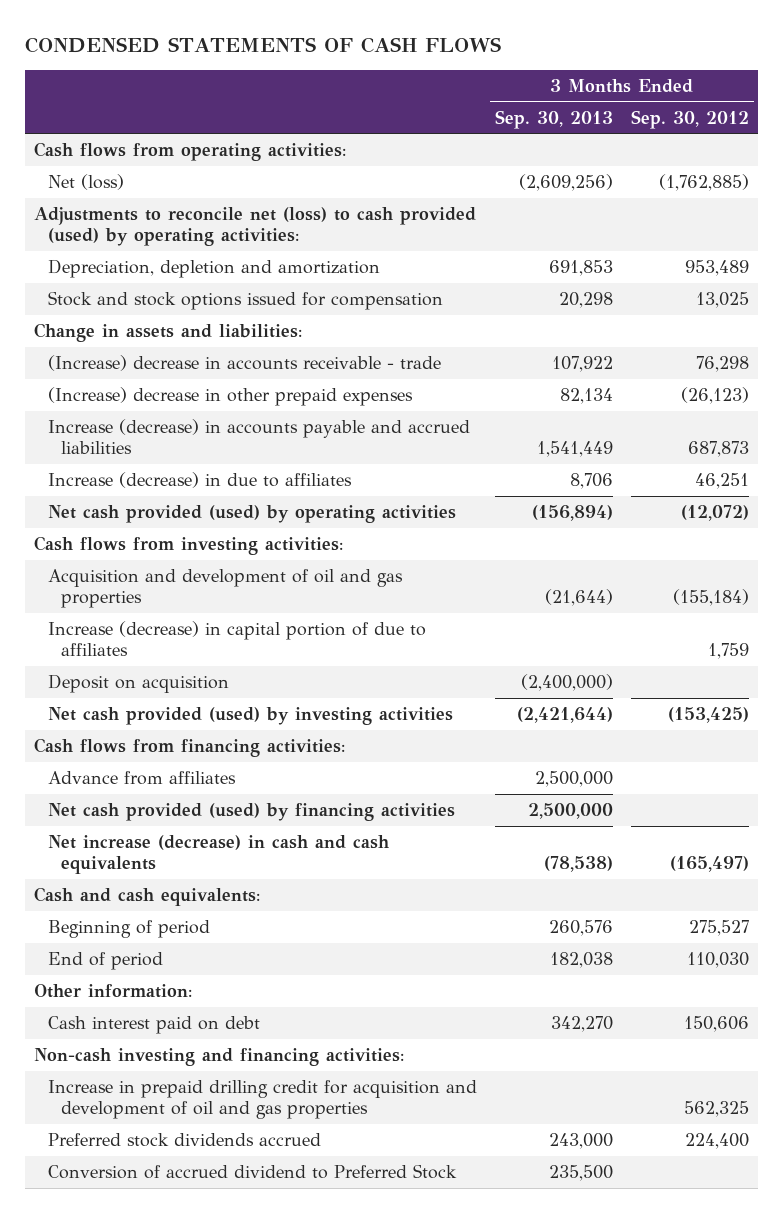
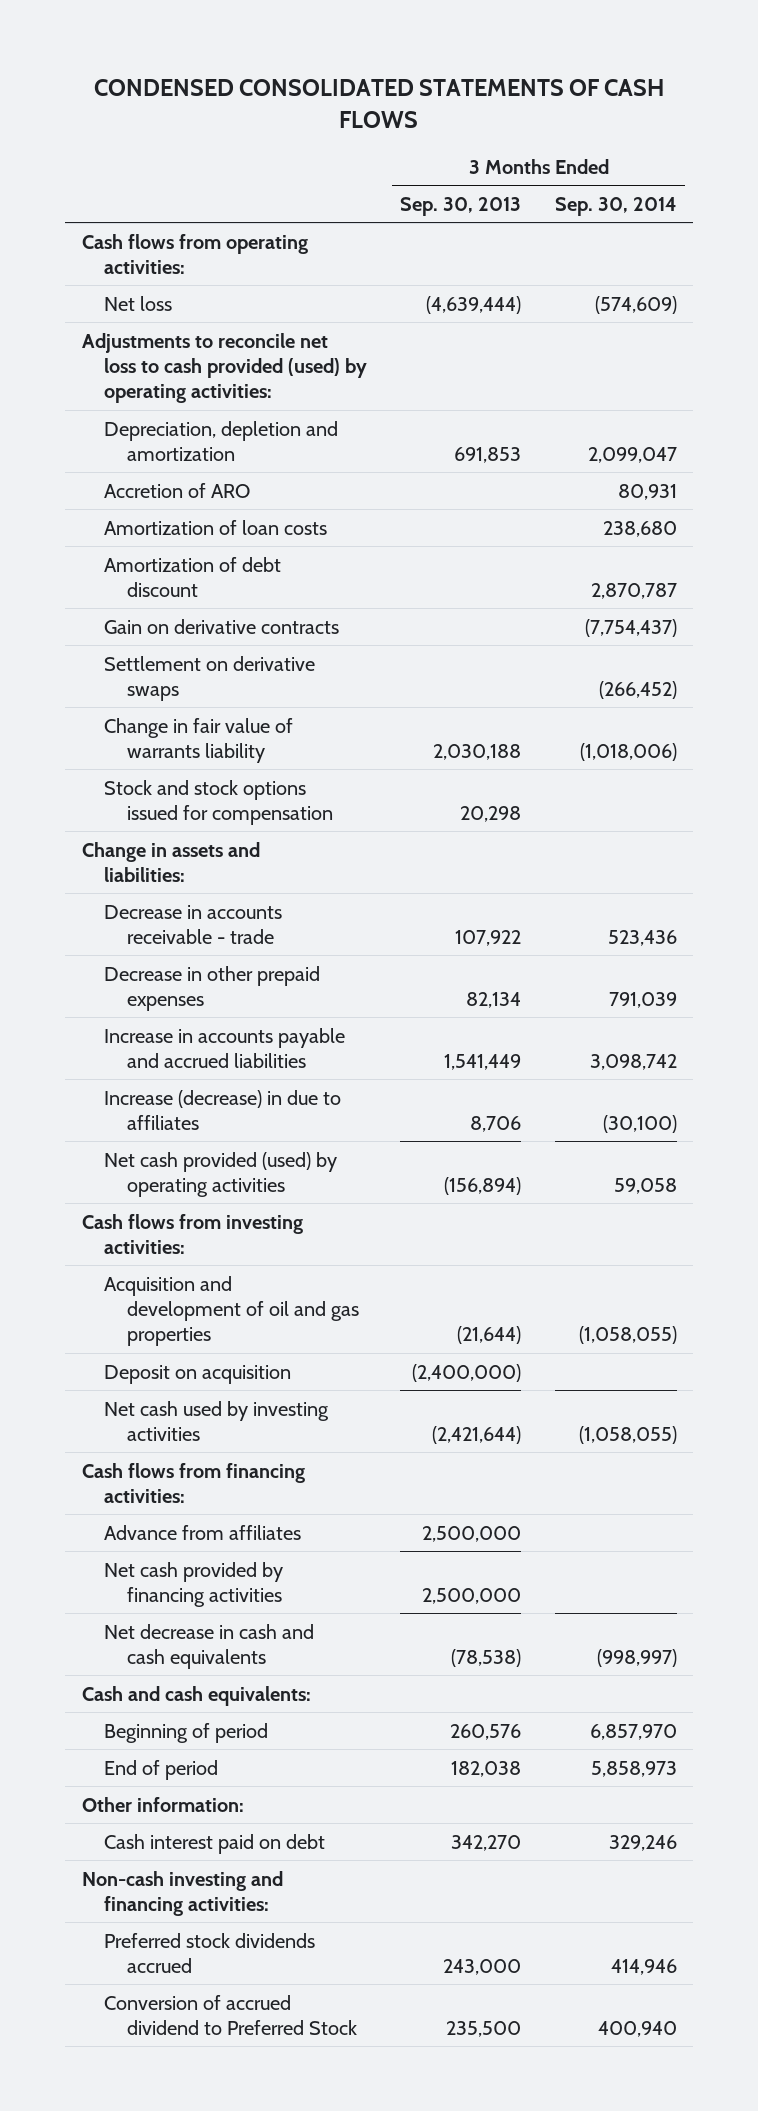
- CONDENSED STATEMENTS OF CASH FLOWS
+ CONDENSED CONSOLIDATED STATEMENTS OF CASH FLOWS
- | 3 Months Ended Sep. 30, 2013 | 3 Months Ended Sep. 30, 2012
+ | 3 Months Ended Sep. 30, 2013 | 3 Months Ended Sep. 30, 2014
- Net (loss) | (2,609,256) | (1,762,885)
- Adjustments to reconcile net (loss) to cash provided (used) by operating activities:
+ Net loss | (4,639,444) | (574,609)
+ Adjustments to reconcile net loss to cash provided (used) by operating activities:
+ Accretion of ARO | | 80,931
+ Amortization of loan costs | | 238,680
+ Amortization of debt discount | | 2,870,787
+ Gain on derivative contracts | | (7,754,437)
+ Settlement on derivative swaps | | (266,452)
+ Change in fair value of warrants liability | 2,030,188 | (1,018,006)
- (Increase) decrease in accounts receivable - trade | 107,922 | 76,298
- (Increase) decrease in other prepaid expenses | 82,134 | (26,123)
- Increase (decrease) in accounts payable and accrued liabilities | 1,541,449 | 687,873
+ Decrease in accounts receivable - trade | 107,922 | 523,436
+ Decrease in other prepaid expenses | 82,134 | 791,039
+ Increase in accounts payable and accrued liabilities | 1,541,449 | 3,098,742
- Increase (decrease) in capital portion of due to affiliates | | 1,759
- Net cash provided (used) by investing activities | (2,421,644) | (153,425)
+ Net cash used by investing activities | (2,421,644) | (1,058,055)
- Net cash provided (used) by financing activities | 2,500,000 |
- Net increase (decrease) in cash and cash equivalents | (78,538) | (165,497)
+ Net cash provided by financing activities | 2,500,000 |
+ Net decrease in cash and cash equivalents | (78,538) | (998,997)
- Increase in prepaid drilling credit for acquisition and development of oil and gas properties | | 562,325

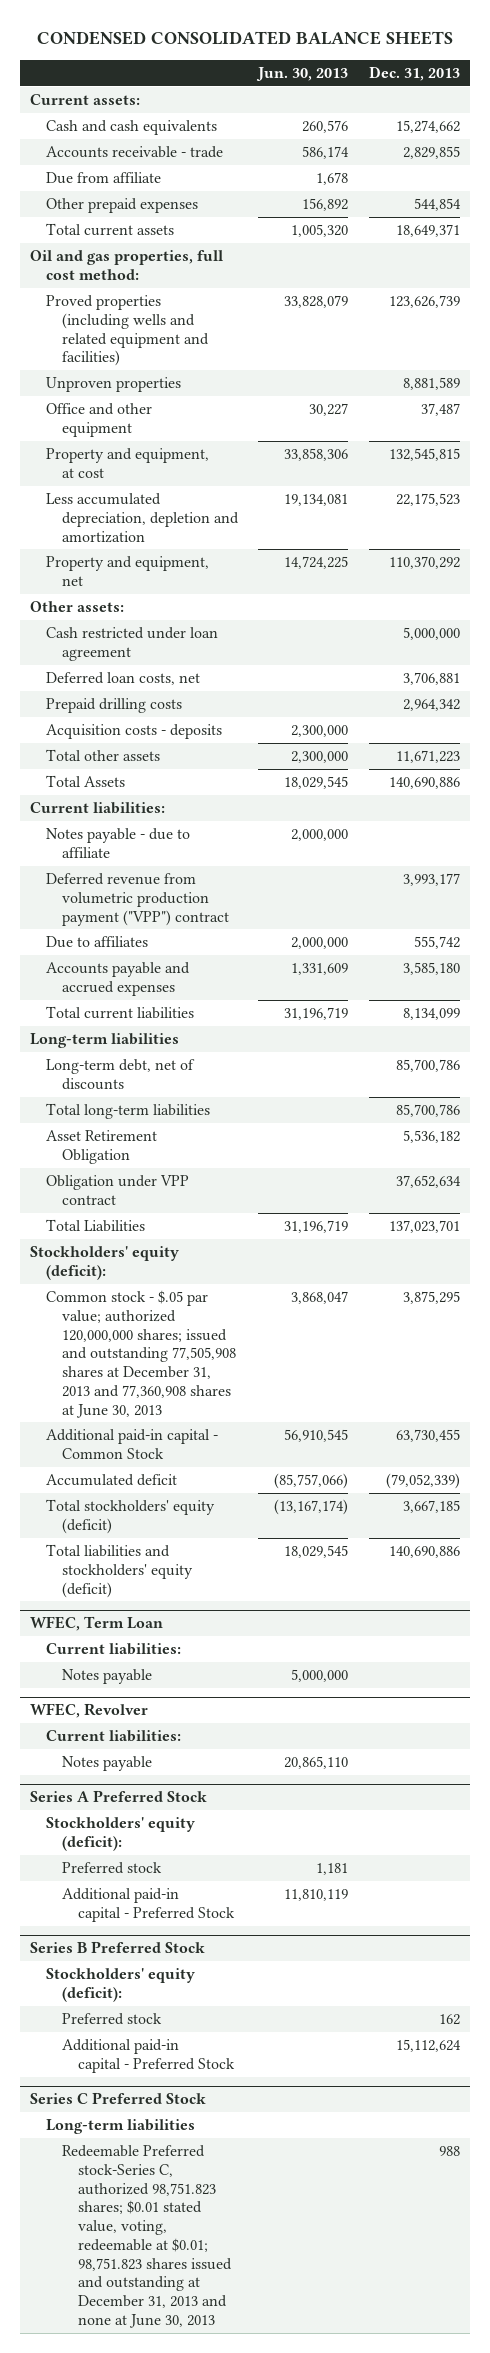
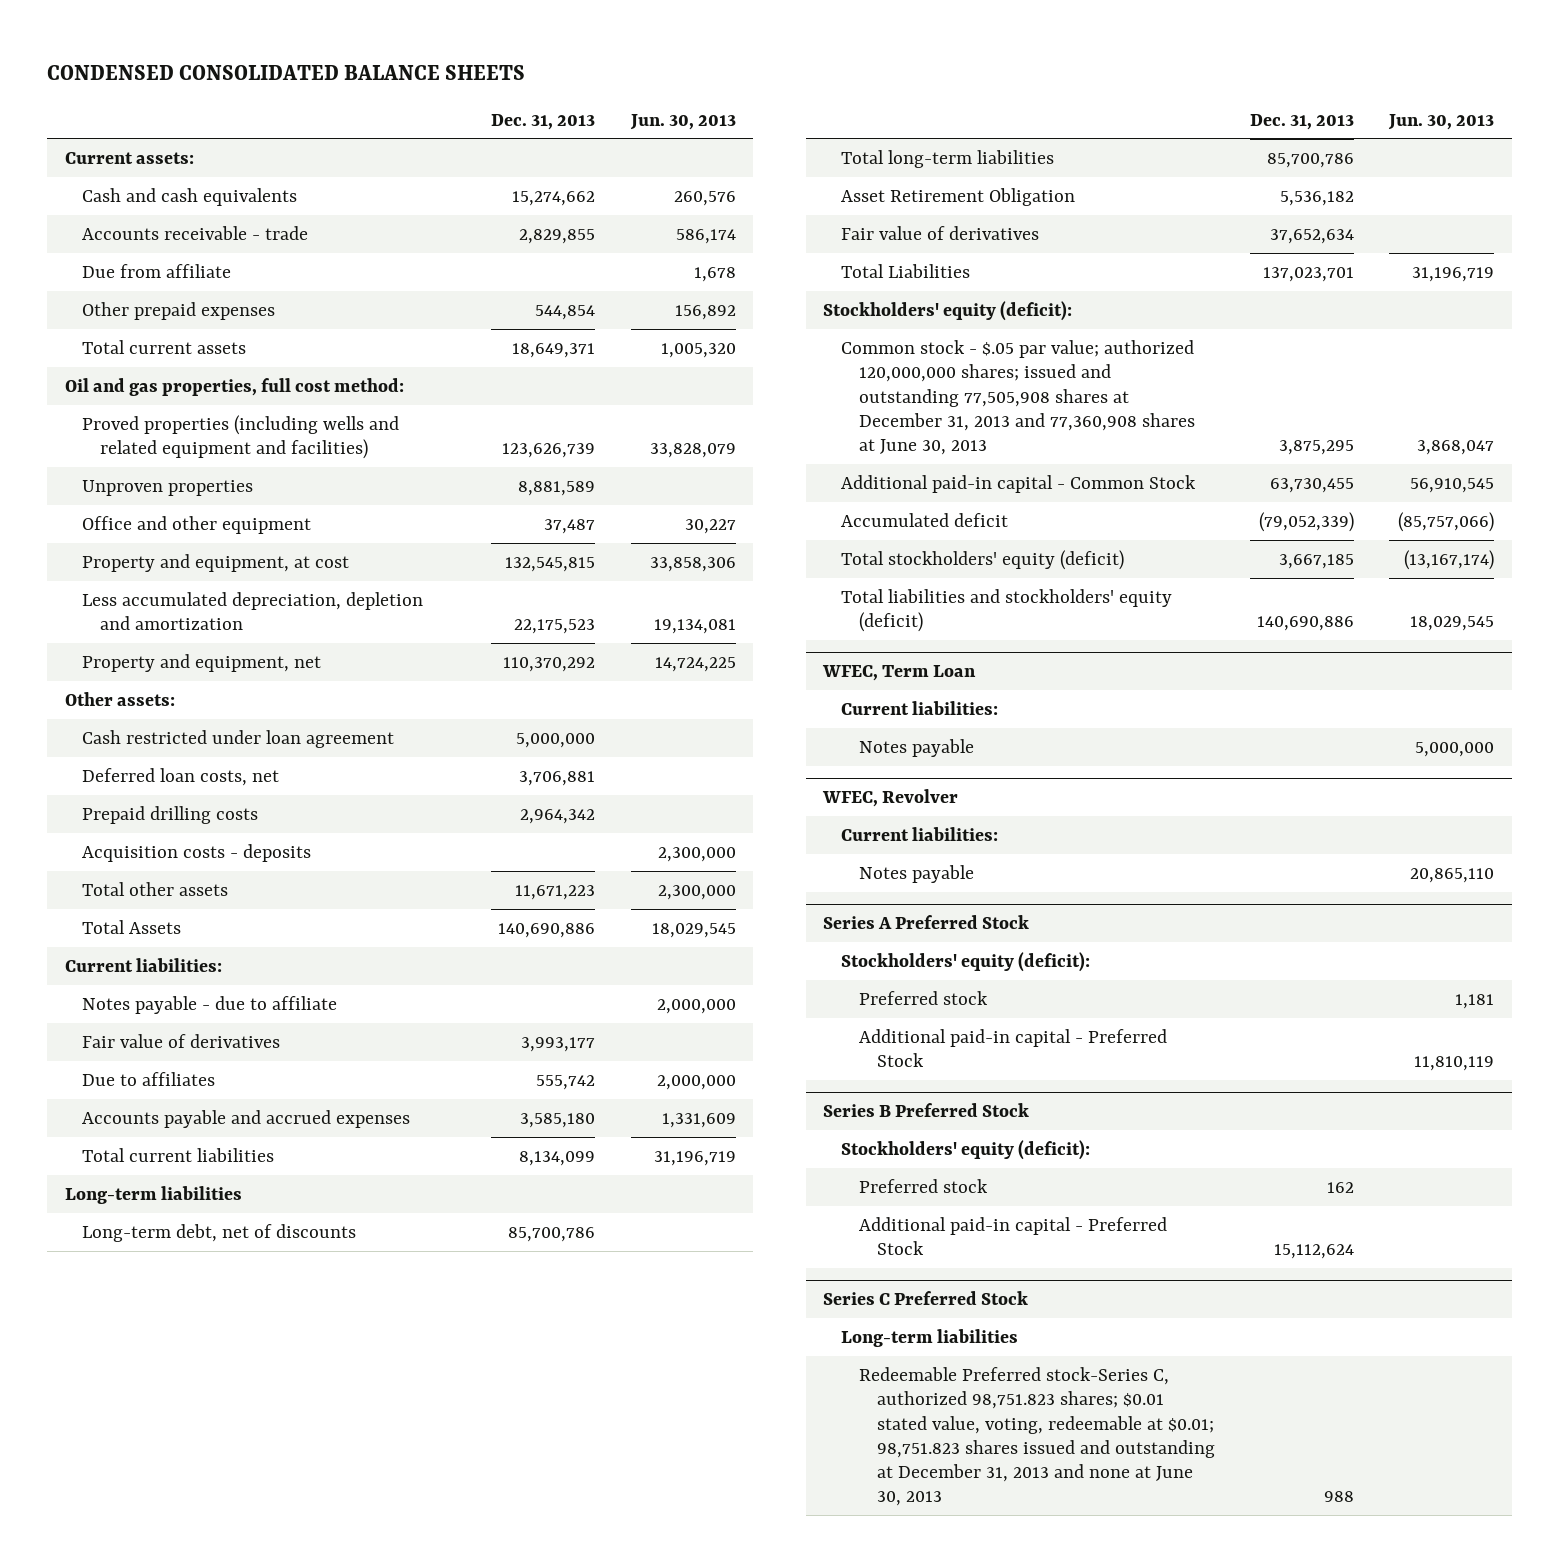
- | Jun. 30, 2013 | Dec. 31, 2013
+ | Dec. 31, 2013 | Jun. 30, 2013
- Deferred revenue from volumetric production payment ("VPP") contract | | 3,993,177
+ Fair value of derivatives | 3,993,177 |
- Obligation under VPP contract | | 37,652,634
+ Fair value of derivatives | 37,652,634 |

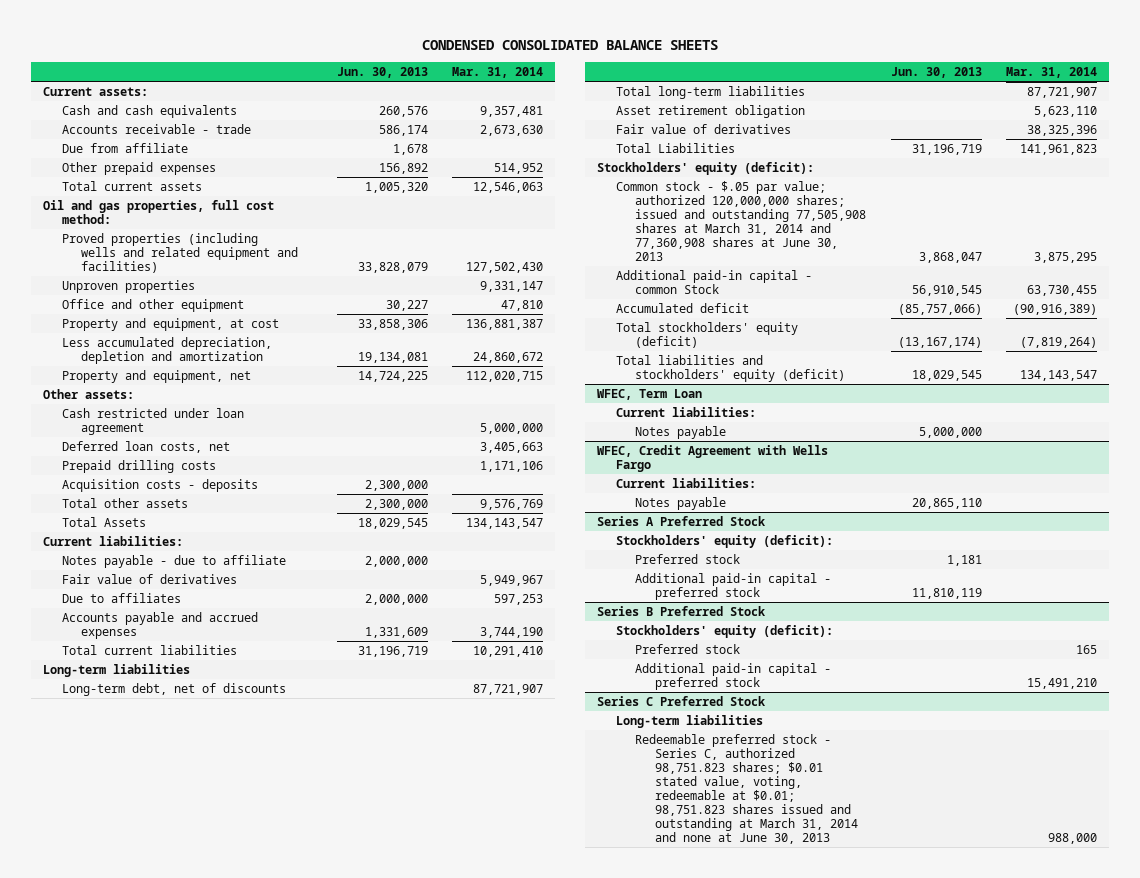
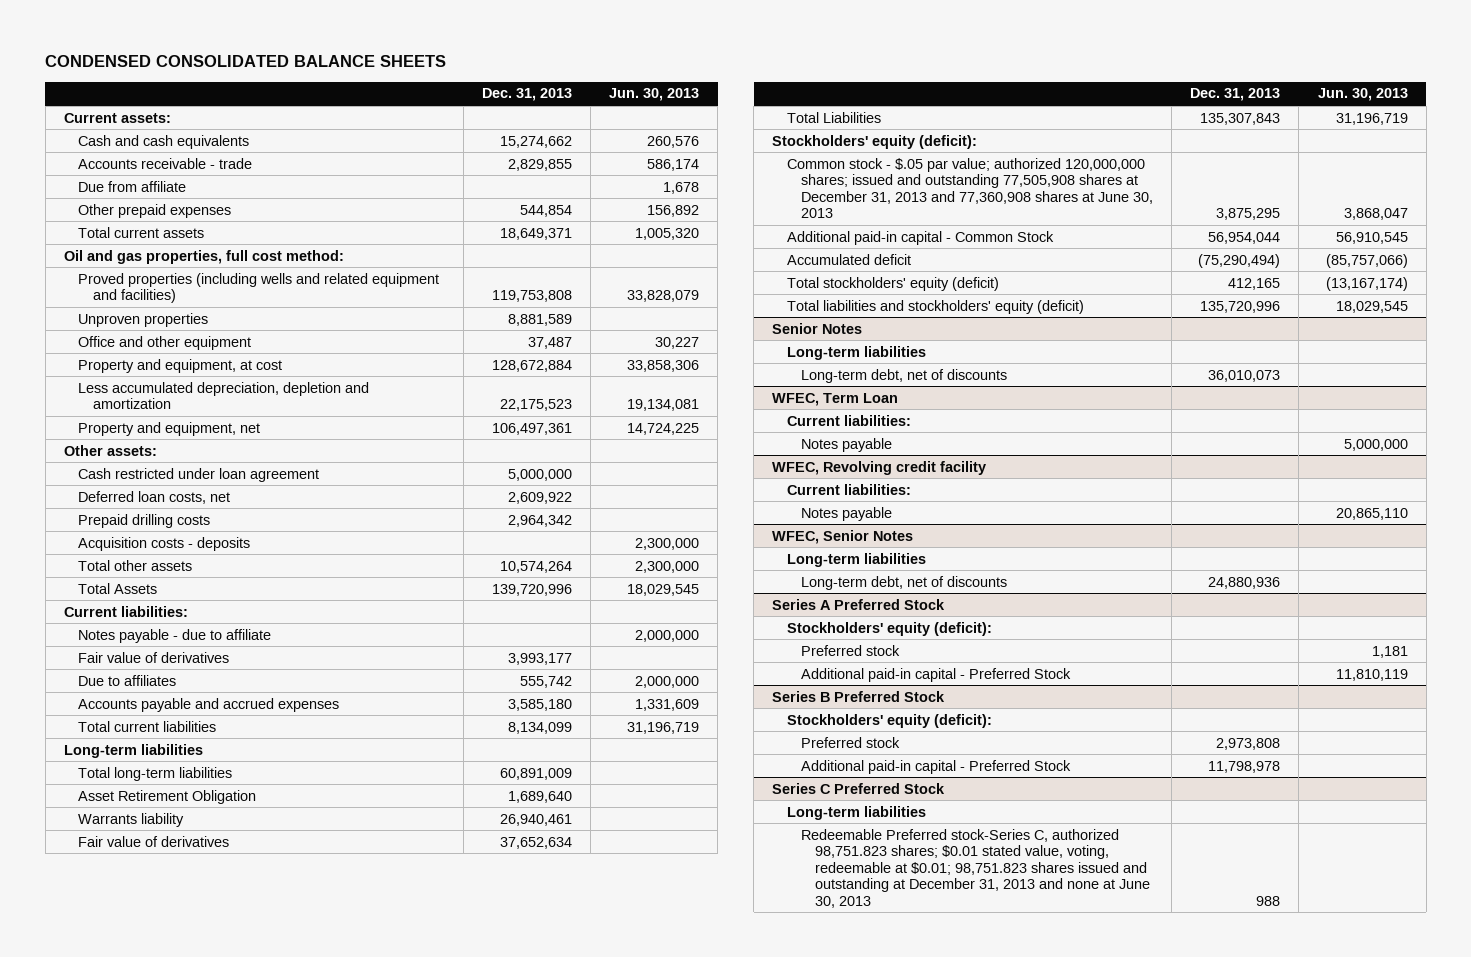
- | Jun. 30, 2013 | Mar. 31, 2014
+ | Dec. 31, 2013 | Jun. 30, 2013
- Long-term debt, net of discounts | | 87,721,907
- Asset retirement obligation | | 5,623,110
+ Asset Retirement Obligation | 1,689,640 |
+ Warrants liability | 26,940,461 |
- Common stock - $.05 par value; authorized 120,000,000 shares; issued and outstanding 77,505,908 shares at March 31, 2014 and 77,360,908 shares at June 30, 2013 | 3,868,047 | 3,875,295
- Additional paid-in capital - common Stock | 56,910,545 | 63,730,455
+ Common stock - $.05 par value; authorized 120,000,000 shares; issued and outstanding 77,505,908 shares at December 31, 2013 and 77,360,908 shares at June 30, 2013 | 3,875,295 | 3,868,047
+ Additional paid-in capital - Common Stock | 56,954,044 | 56,910,545
+ Senior Notes
+ Long-term liabilities
+ Long-term debt, net of discounts | 36,010,073 |
- WFEC, Credit Agreement with Wells Fargo
+ WFEC, Revolving credit facility
+ WFEC, Senior Notes
+ Long-term liabilities
+ Long-term debt, net of discounts | 24,880,936 |
@ Series A Preferred Stock
- Additional paid-in capital - preferred stock | 11,810,119 |
+ Additional paid-in capital - Preferred Stock | | 11,810,119
@ Series B Preferred Stock
- Additional paid-in capital - preferred stock | | 15,491,210
+ Additional paid-in capital - Preferred Stock | 11,798,978 |
@ Series C Preferred Stock
- Redeemable preferred stock - Series C, authorized 98,751.823 shares; $0.01 stated value, voting, redeemable at $0.01; 98,751.823 shares issued and outstanding at March 31, 2014 and none at June 30, 2013 | | 988,000
+ Redeemable Preferred stock-Series C, authorized 98,751.823 shares; $0.01 stated value, voting, redeemable at $0.01; 98,751.823 shares issued and outstanding at December 31, 2013 and none at June 30, 2013 | 988 |

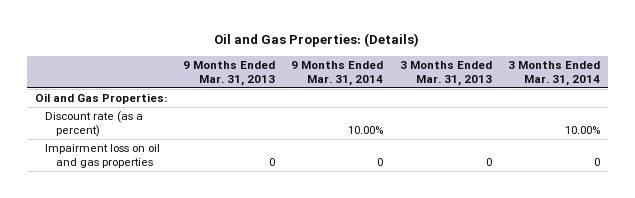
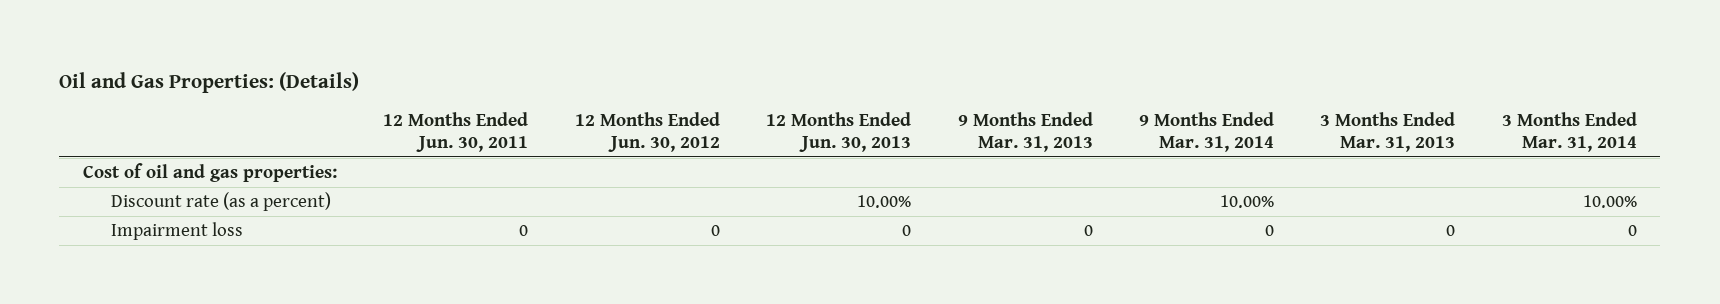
- | 9 Months Ended Mar. 31, 2013 | 9 Months Ended Mar. 31, 2014 | 3 Months Ended Mar. 31, 2013 | 3 Months Ended Mar. 31, 2014
+ | 12 Months Ended Jun. 30, 2011 | 12 Months Ended Jun. 30, 2012 | 12 Months Ended Jun. 30, 2013 | 9 Months Ended Mar. 31, 2013 | 9 Months Ended Mar. 31, 2014 | 3 Months Ended Mar. 31, 2013 | 3 Months Ended Mar. 31, 2014
- Oil and Gas Properties:
+ Cost of oil and gas properties:
- Impairment loss on oil and gas properties | 0 | 0 | 0 | 0
+ Impairment loss | 0 | 0 | 0 | 0 | 0 | 0 | 0

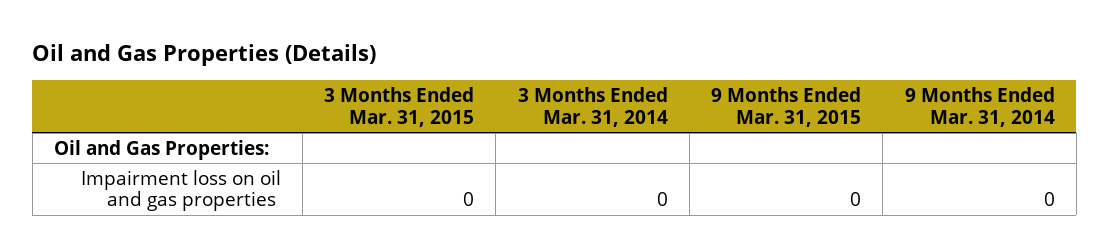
- Oil and Gas Properties: (Details)
+ Oil and Gas Properties (Details)
- | 12 Months Ended Jun. 30, 2011 | 12 Months Ended Jun. 30, 2012 | 12 Months Ended Jun. 30, 2013 | 9 Months Ended Mar. 31, 2013 | 9 Months Ended Mar. 31, 2014 | 3 Months Ended Mar. 31, 2013 | 3 Months Ended Mar. 31, 2014
+ | 3 Months Ended Mar. 31, 2015 | 3 Months Ended Mar. 31, 2014 | 9 Months Ended Mar. 31, 2015 | 9 Months Ended Mar. 31, 2014
- Cost of oil and gas properties:
- Discount rate (as a percent) | | | 10.00% | | 10.00% | | 10.00%
- Impairment loss | 0 | 0 | 0 | 0 | 0 | 0 | 0
+ Oil and Gas Properties:
+ Impairment loss on oil and gas properties | 0 | 0 | 0 | 0

